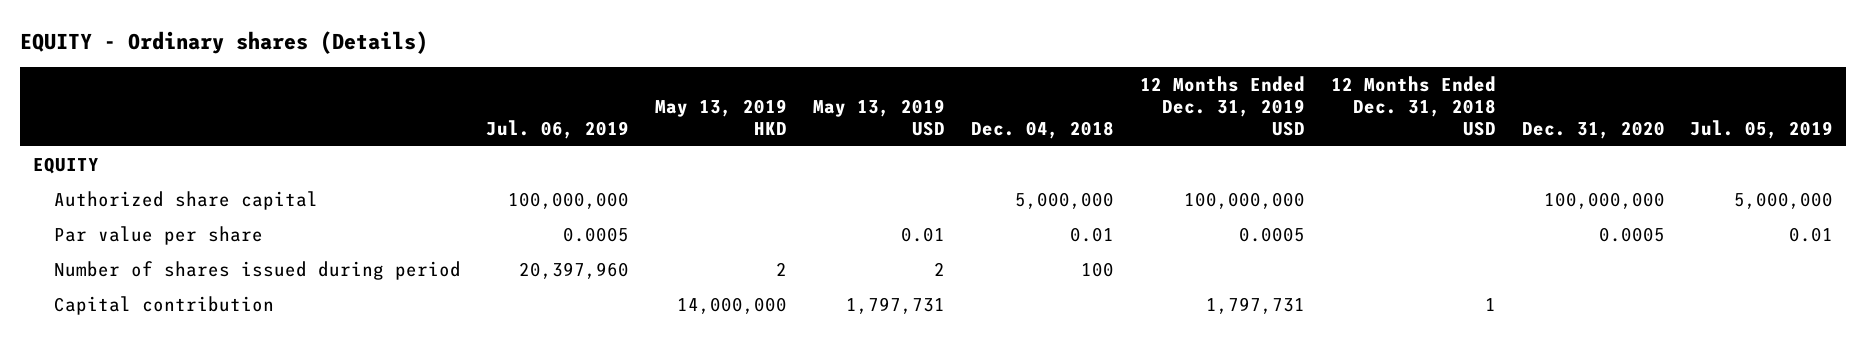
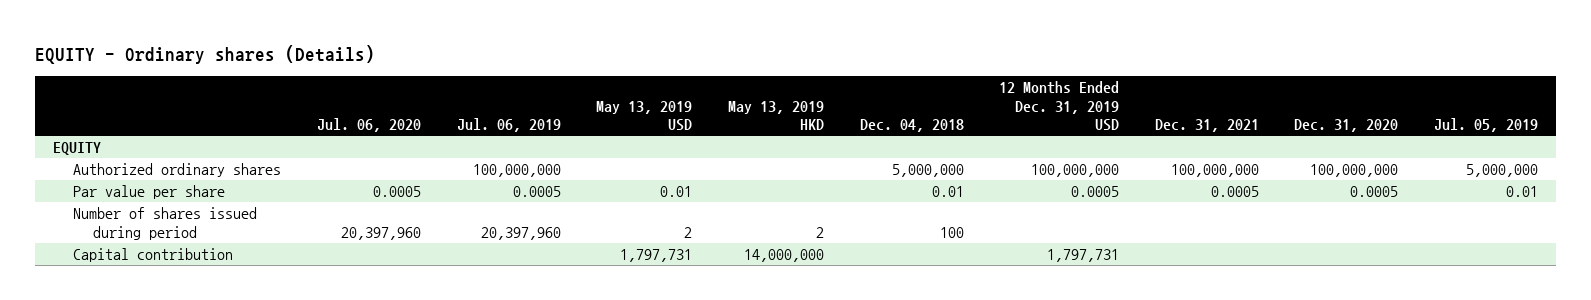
- | Jul. 06, 2019 | May 13, 2019 HKD | May 13, 2019 USD | Dec. 04, 2018 | 12 Months Ended Dec. 31, 2019 USD | 12 Months Ended Dec. 31, 2018 USD | Dec. 31, 2020 | Jul. 05, 2019
+ | Jul. 06, 2020 | Jul. 06, 2019 | May 13, 2019 USD | May 13, 2019 HKD | Dec. 04, 2018 | 12 Months Ended Dec. 31, 2019 USD | Dec. 31, 2021 | Dec. 31, 2020 | Jul. 05, 2019
- Authorized share capital | 100,000,000 | | | 5,000,000 | 100,000,000 | | 100,000,000 | 5,000,000
+ Authorized ordinary shares | | 100,000,000 | | | 5,000,000 | 100,000,000 | 100,000,000 | 100,000,000 | 5,000,000

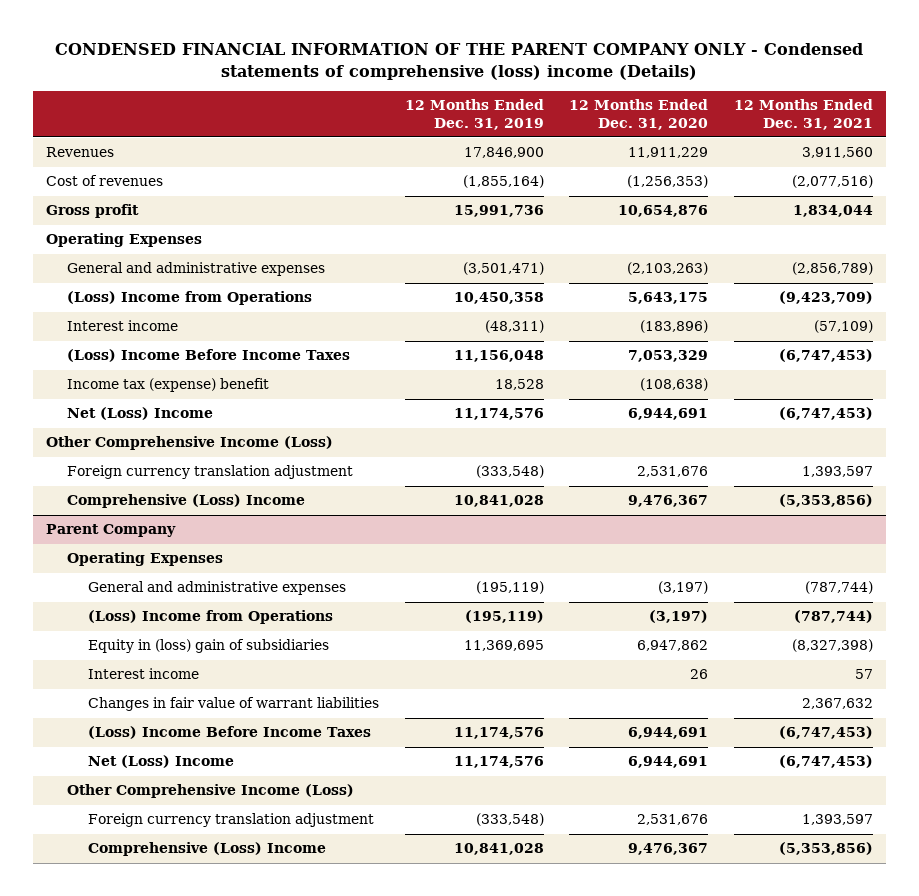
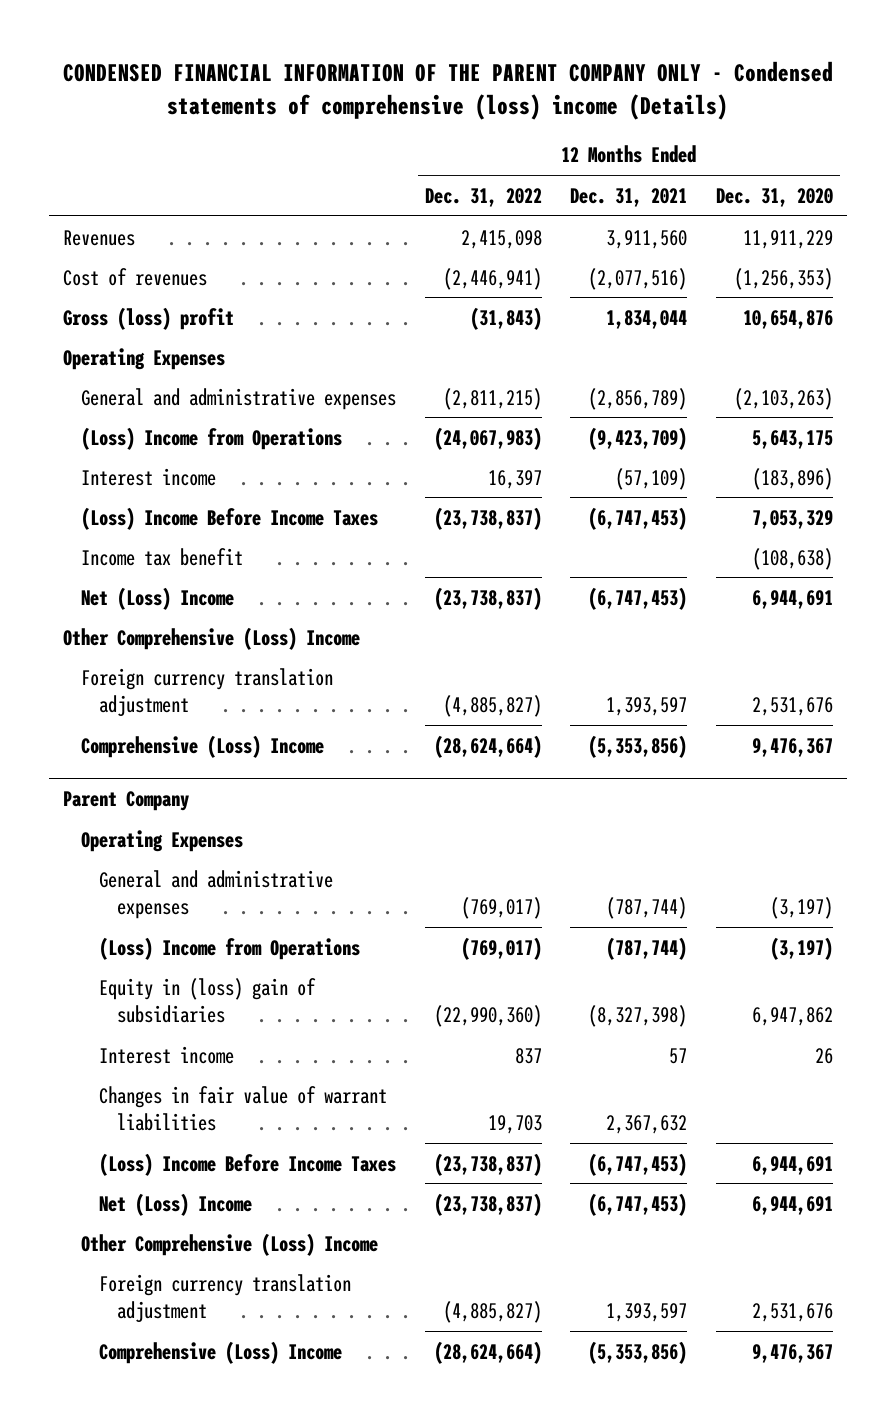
- | 12 Months Ended Dec. 31, 2019 | 12 Months Ended Dec. 31, 2020 | 12 Months Ended Dec. 31, 2021
+ | 12 Months Ended Dec. 31, 2022 | 12 Months Ended Dec. 31, 2021 | 12 Months Ended Dec. 31, 2020
- Gross profit | 15,991,736 | 10,654,876 | 1,834,044
+ Gross (loss) profit | (31,843) | 1,834,044 | 10,654,876
- Income tax (expense) benefit | 18,528 | (108,638) |
+ Income tax benefit | | | (108,638)
- Other Comprehensive Income (Loss)
+ Other Comprehensive (Loss) Income
@ Parent Company
- Other Comprehensive Income (Loss)
+ Other Comprehensive (Loss) Income

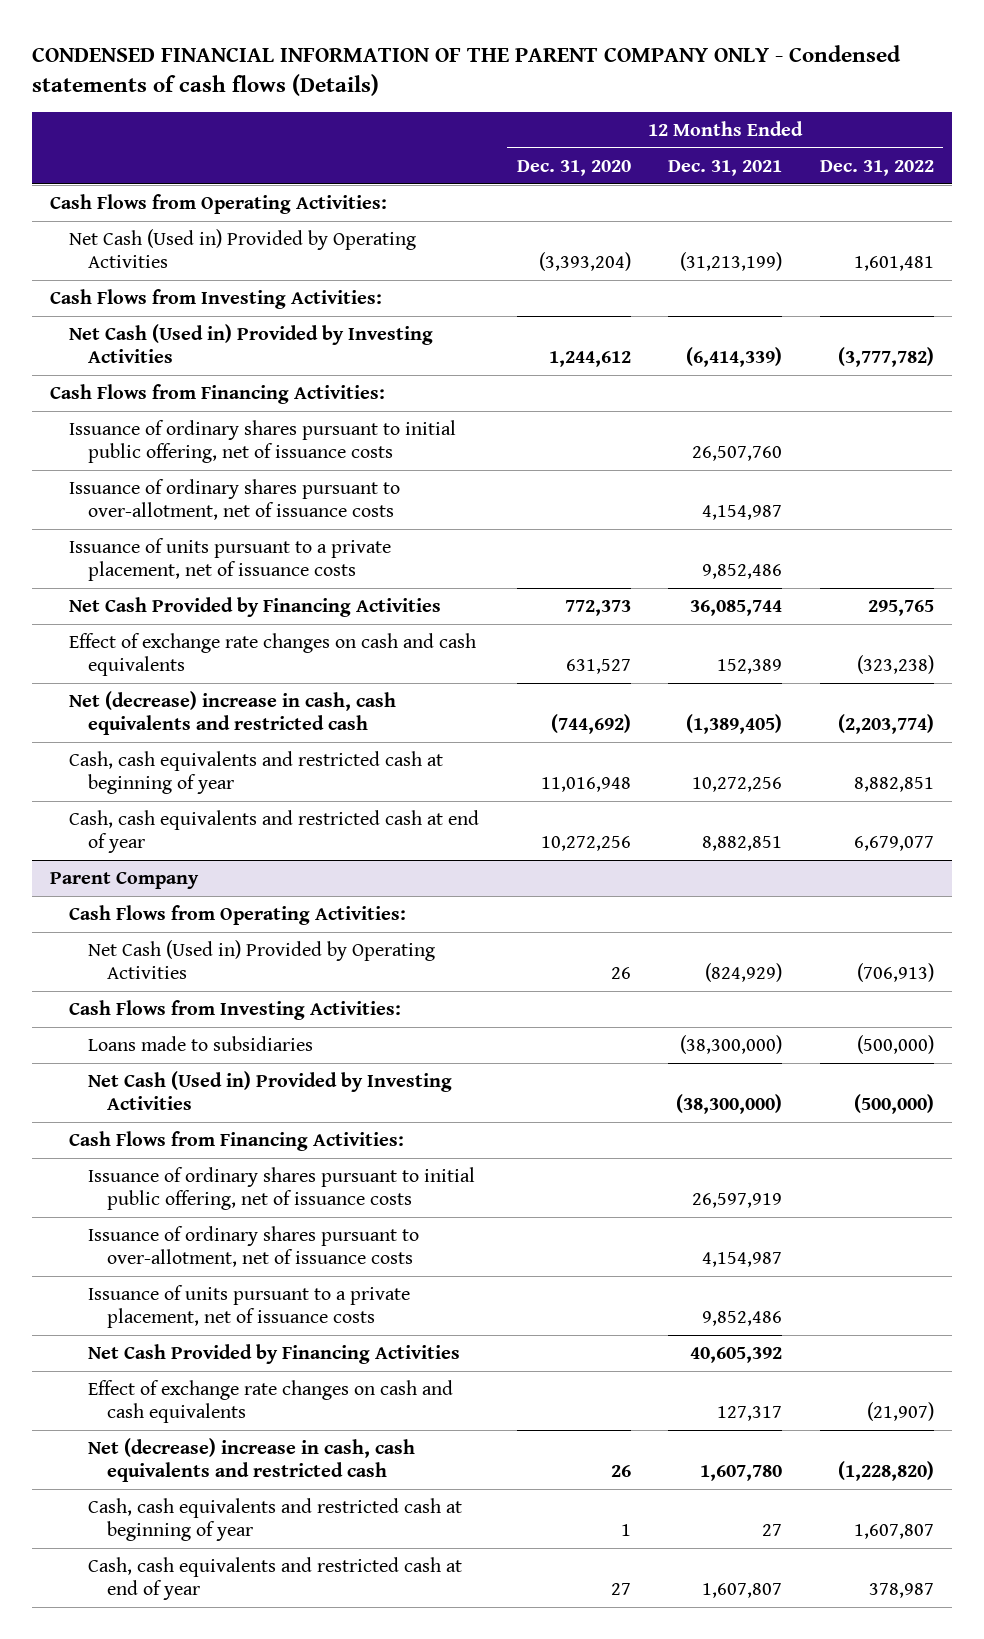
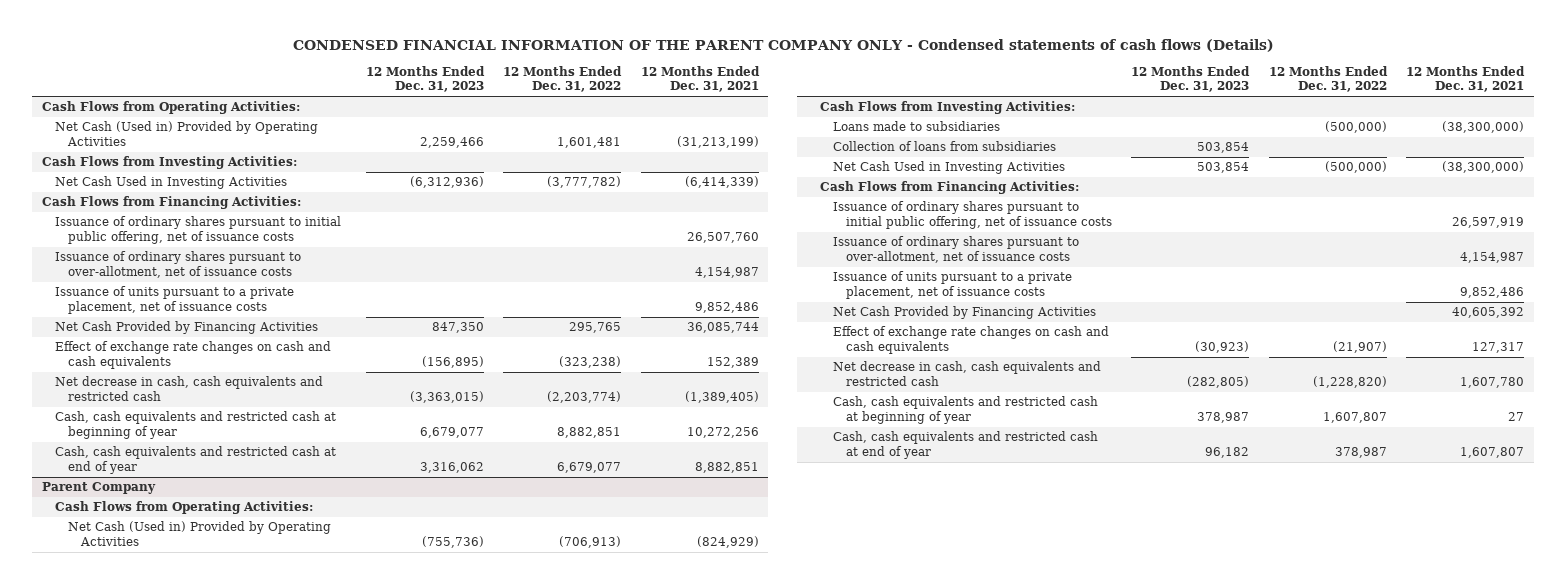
- | 12 Months Ended Dec. 31, 2020 | 12 Months Ended Dec. 31, 2021 | 12 Months Ended Dec. 31, 2022
+ | 12 Months Ended Dec. 31, 2023 | 12 Months Ended Dec. 31, 2022 | 12 Months Ended Dec. 31, 2021
- Net Cash (Used in) Provided by Investing Activities | 1,244,612 | (6,414,339) | (3,777,782)
+ Net Cash Used in Investing Activities | (6,312,936) | (3,777,782) | (6,414,339)
- Net (decrease) increase in cash, cash equivalents and restricted cash | (744,692) | (1,389,405) | (2,203,774)
+ Net decrease in cash, cash equivalents and restricted cash | (3,363,015) | (2,203,774) | (1,389,405)
@ Parent Company
- Net Cash (Used in) Provided by Investing Activities | | (38,300,000) | (500,000)
+ Collection of loans from subsidiaries | 503,854 | |
+ Net Cash Used in Investing Activities | 503,854 | (500,000) | (38,300,000)
- Net (decrease) increase in cash, cash equivalents and restricted cash | 26 | 1,607,780 | (1,228,820)
+ Net decrease in cash, cash equivalents and restricted cash | (282,805) | (1,228,820) | 1,607,780

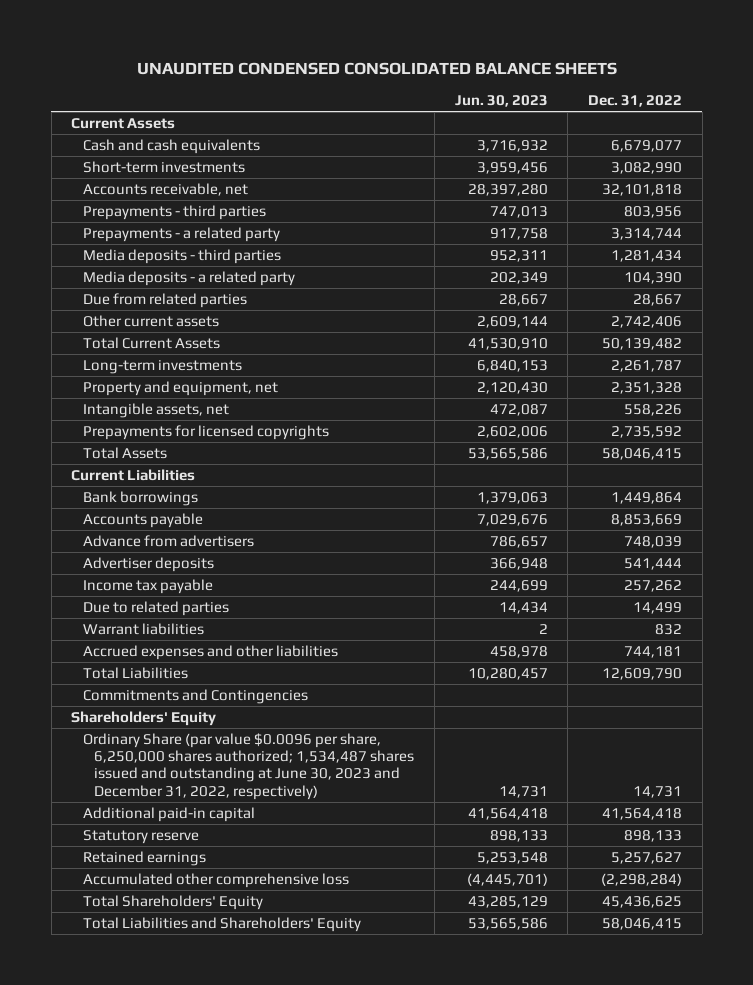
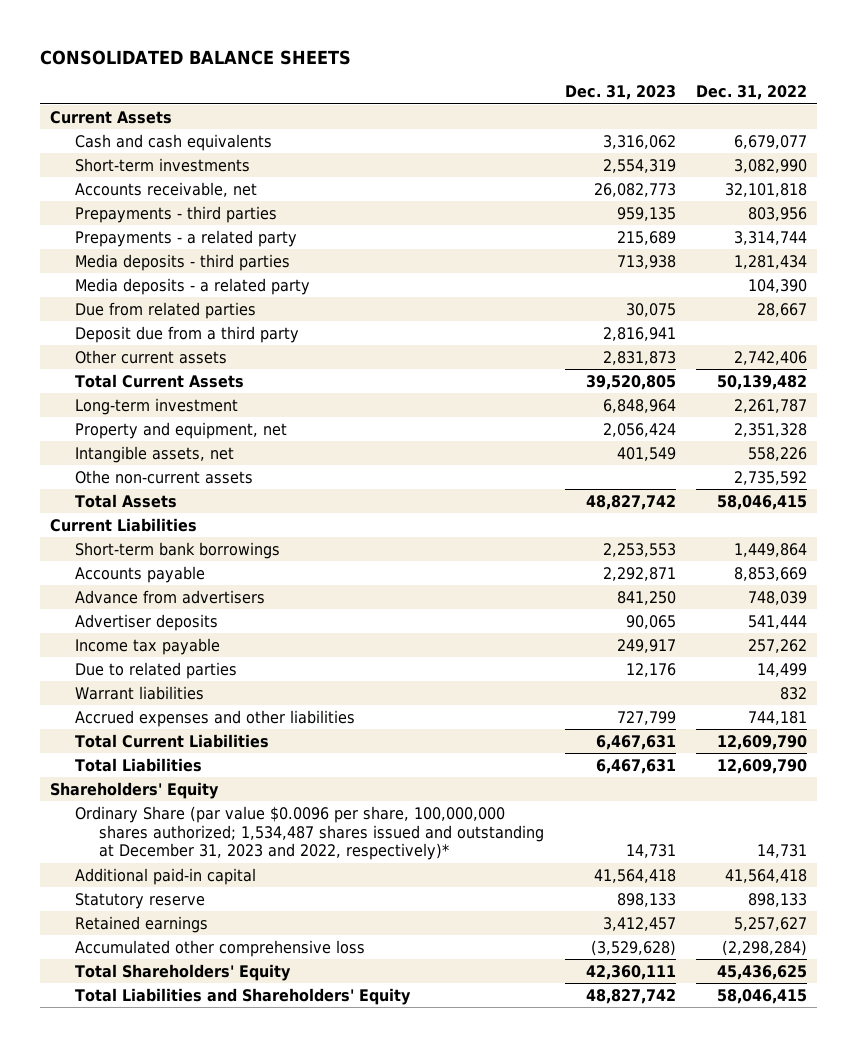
- UNAUDITED CONDENSED CONSOLIDATED BALANCE SHEETS
+ CONSOLIDATED BALANCE SHEETS
- | Jun. 30, 2023 | Dec. 31, 2022
+ | Dec. 31, 2023 | Dec. 31, 2022
+ Deposit due from a third party | 2,816,941 |
- Long-term investments | 6,840,153 | 2,261,787
+ Long-term investment | 6,848,964 | 2,261,787
- Prepayments for licensed copyrights | 2,602,006 | 2,735,592
+ Othe non-current assets | | 2,735,592
- Bank borrowings | 1,379,063 | 1,449,864
+ Short-term bank borrowings | 2,253,553 | 1,449,864
+ Total Current Liabilities | 6,467,631 | 12,609,790
- Commitments and Contingencies
- Ordinary Share (par value $0.0096 per share, 6,250,000 shares authorized; 1,534,487 shares issued and outstanding at June 30, 2023 and December 31, 2022, respectively) | 14,731 | 14,731
+ Ordinary Share (par value $0.0096 per share, 100,000,000 shares authorized; 1,534,487 shares issued and outstanding at December 31, 2023 and 2022, respectively)* | 14,731 | 14,731

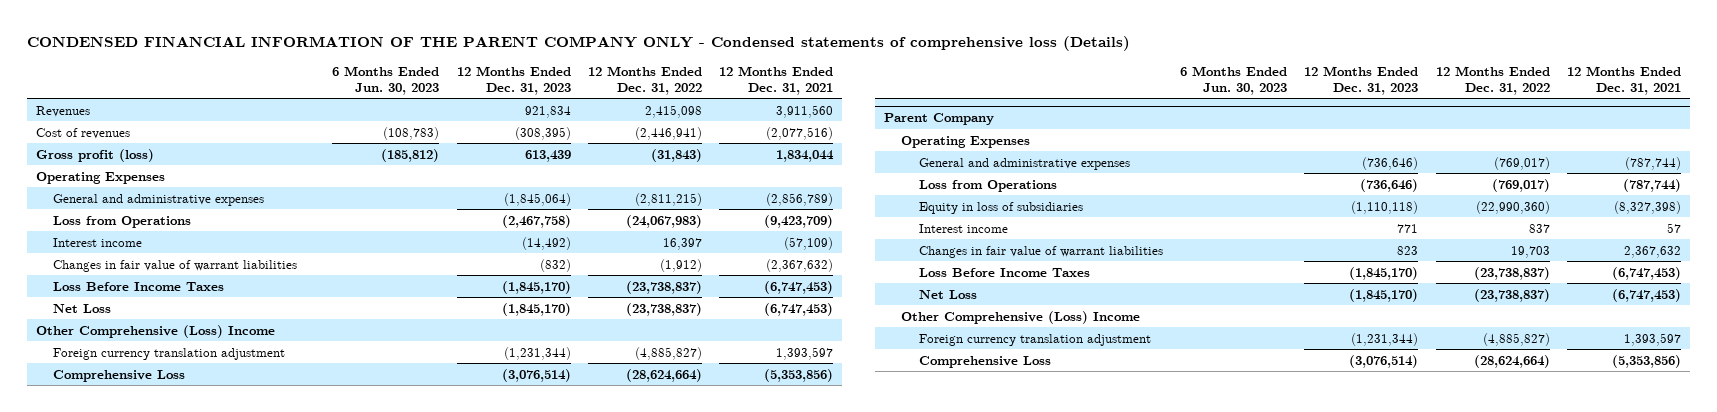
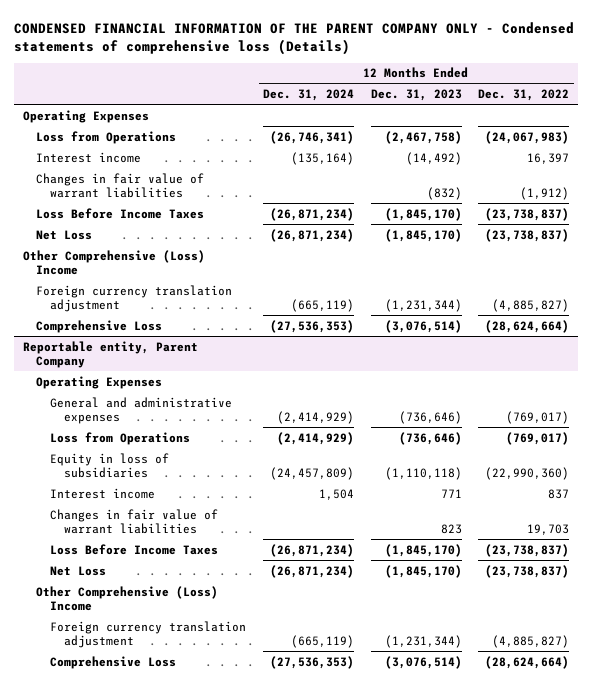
- | 6 Months Ended Jun. 30, 2023 | 12 Months Ended Dec. 31, 2023 | 12 Months Ended Dec. 31, 2022 | 12 Months Ended Dec. 31, 2021
+ | 12 Months Ended Dec. 31, 2024 | 12 Months Ended Dec. 31, 2023 | 12 Months Ended Dec. 31, 2022
- Revenues | | 921,834 | 2,415,098 | 3,911,560
- Cost of revenues | (108,783) | (308,395) | (2,446,941) | (2,077,516)
- Gross profit (loss) | (185,812) | 613,439 | (31,843) | 1,834,044
- General and administrative expenses | | (1,845,064) | (2,811,215) | (2,856,789)
- Parent Company
+ Reportable entity, Parent Company

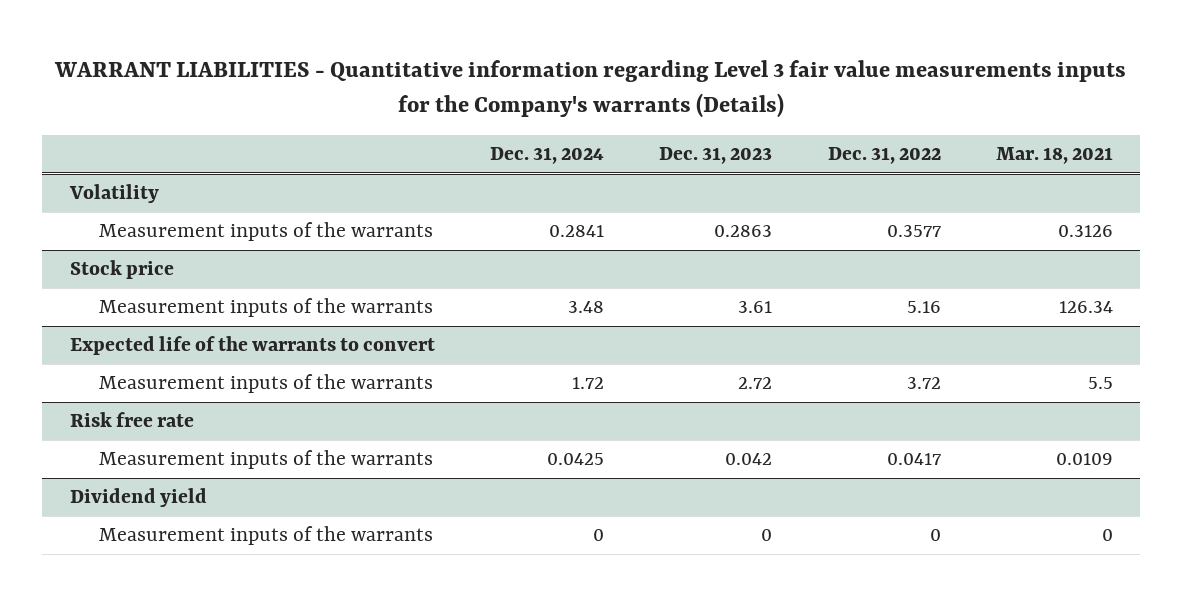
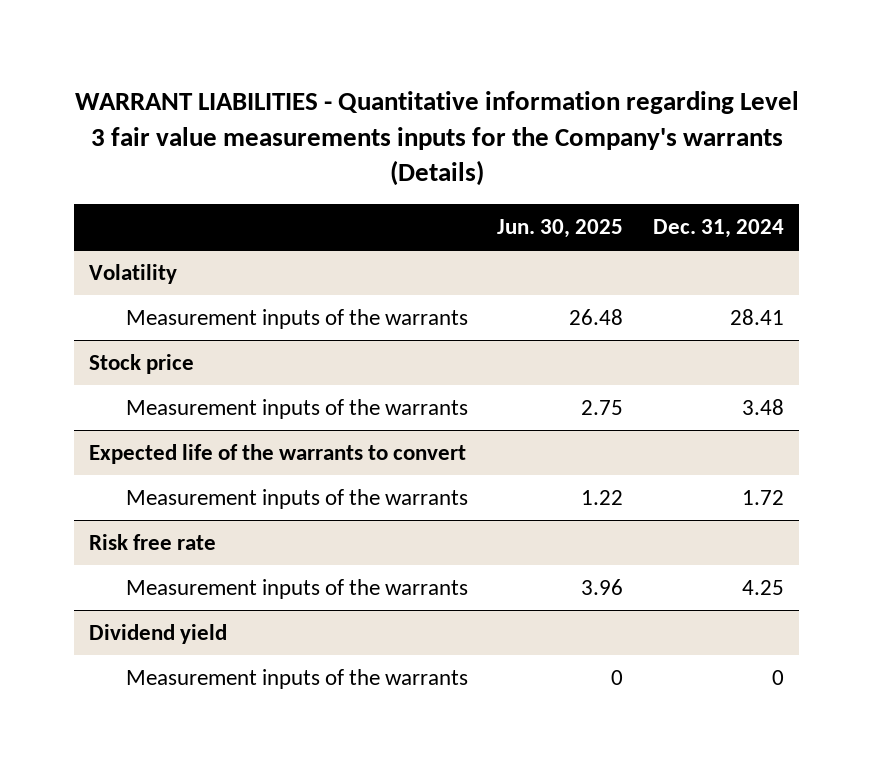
- | Dec. 31, 2024 | Dec. 31, 2023 | Dec. 31, 2022 | Mar. 18, 2021
+ | Jun. 30, 2025 | Dec. 31, 2024
@ Volatility
- Measurement inputs of the warrants | 0.2841 | 0.2863 | 0.3577 | 0.3126
+ Measurement inputs of the warrants | 26.48 | 28.41
@ Risk free rate
- Measurement inputs of the warrants | 0.0425 | 0.042 | 0.0417 | 0.0109
+ Measurement inputs of the warrants | 3.96 | 4.25

